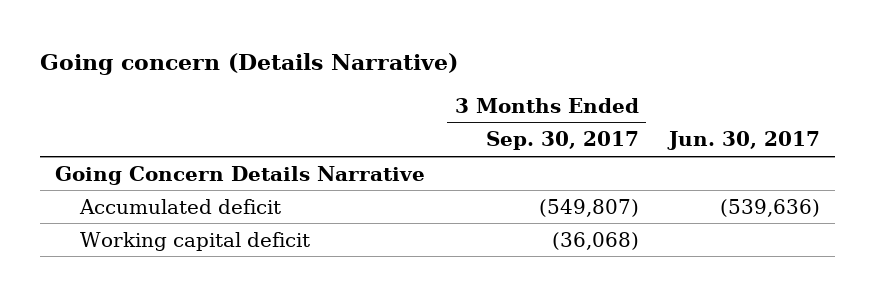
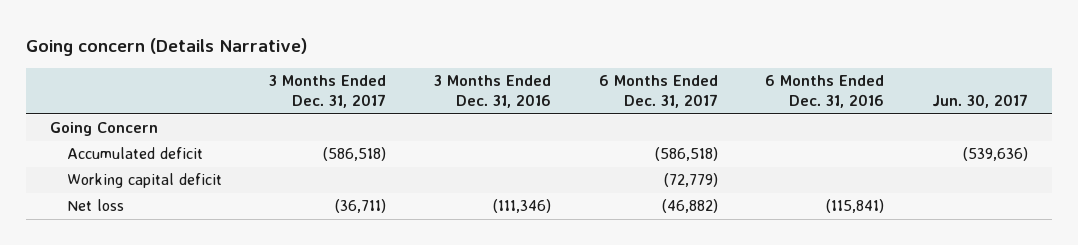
- | 3 Months Ended Sep. 30, 2017 | Jun. 30, 2017
+ | 3 Months Ended Dec. 31, 2017 | 3 Months Ended Dec. 31, 2016 | 6 Months Ended Dec. 31, 2017 | 6 Months Ended Dec. 31, 2016 | Jun. 30, 2017
- Going Concern Details Narrative
+ Going Concern
+ Net loss | (36,711) | (111,346) | (46,882) | (115,841) |

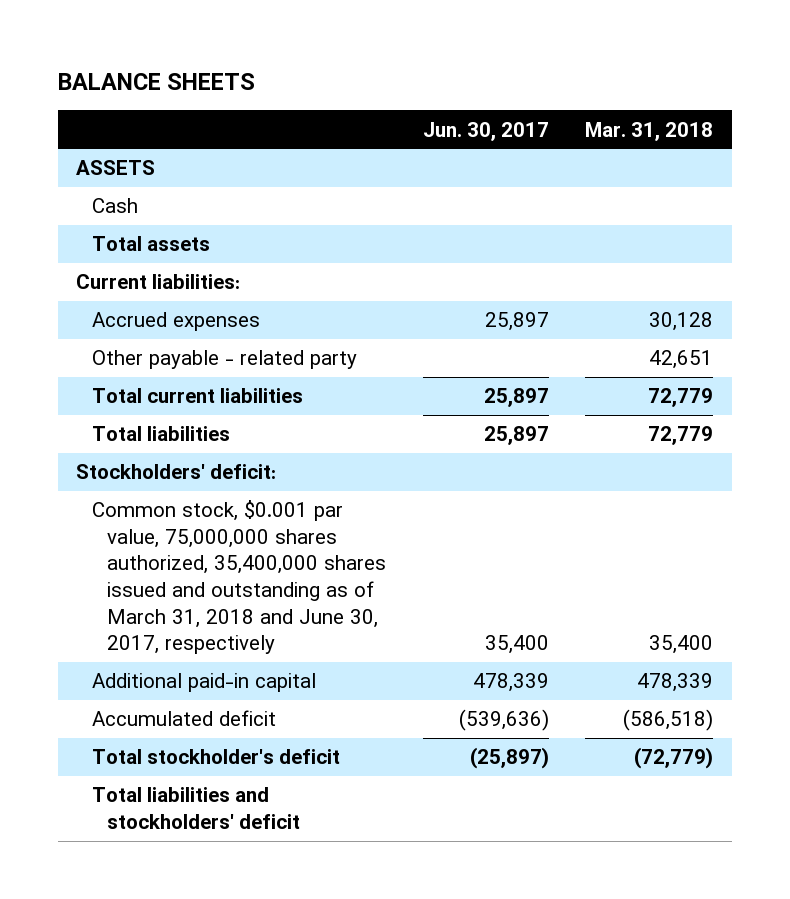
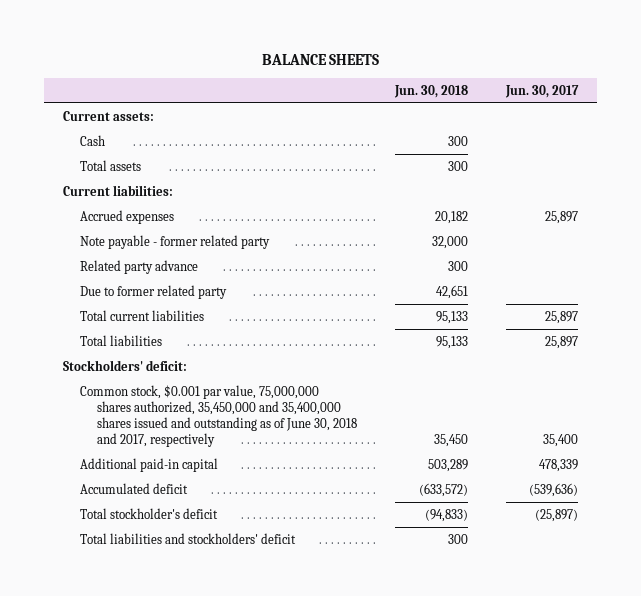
- | Jun. 30, 2017 | Mar. 31, 2018
+ | Jun. 30, 2018 | Jun. 30, 2017
- ASSETS
+ Current assets:
- Other payable - related party | | 42,651
+ Note payable - former related party | 32,000 |
+ Related party advance | 300 |
+ Due to former related party | 42,651 |
- Common stock, $0.001 par value, 75,000,000 shares authorized, 35,400,000 shares issued and outstanding as of March 31, 2018 and June 30, 2017, respectively | 35,400 | 35,400
+ Common stock, $0.001 par value, 75,000,000 shares authorized, 35,450,000 and 35,400,000 shares issued and outstanding as of June 30, 2018 and 2017, respectively | 35,450 | 35,400

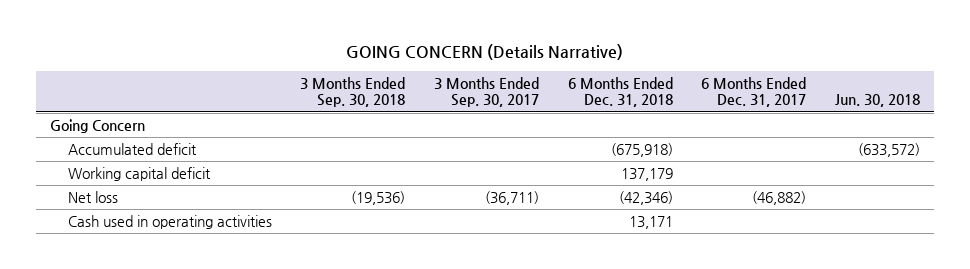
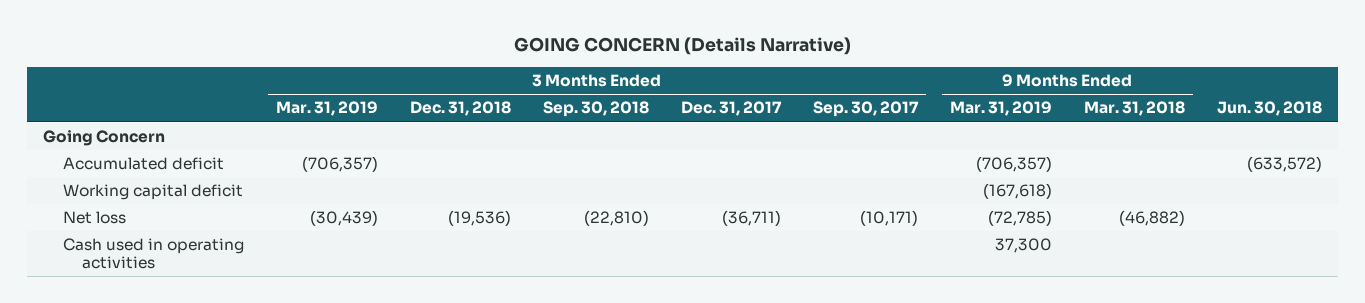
- | 3 Months Ended Sep. 30, 2018 | 3 Months Ended Sep. 30, 2017 | 6 Months Ended Dec. 31, 2018 | 6 Months Ended Dec. 31, 2017 | Jun. 30, 2018
+ | 3 Months Ended Mar. 31, 2019 | 3 Months Ended Dec. 31, 2018 | 3 Months Ended Sep. 30, 2018 | 3 Months Ended Dec. 31, 2017 | 3 Months Ended Sep. 30, 2017 | 9 Months Ended Mar. 31, 2019 | 9 Months Ended Mar. 31, 2018 | Jun. 30, 2018
- Net loss | (19,536) | (36,711) | (42,346) | (46,882) |
+ Net loss | (30,439) | (19,536) | (22,810) | (36,711) | (10,171) | (72,785) | (46,882) |

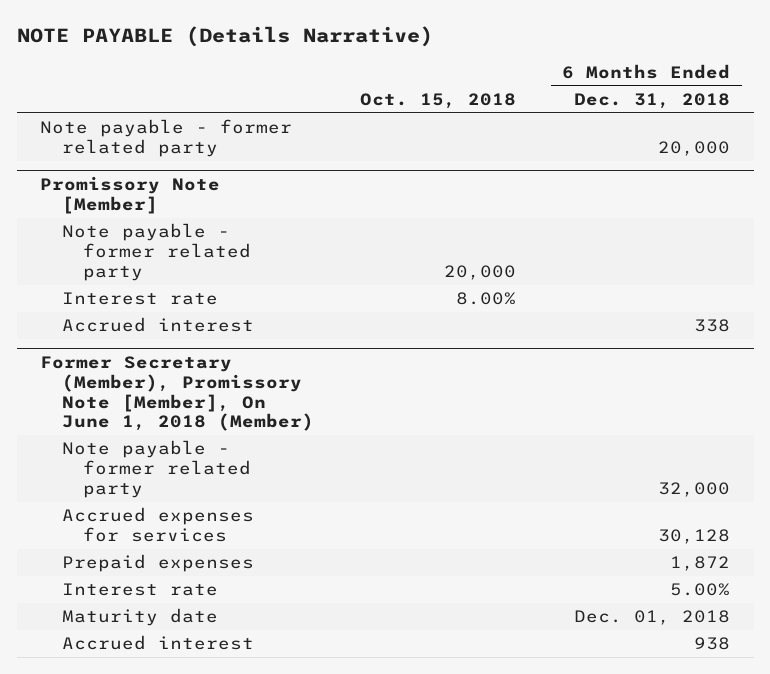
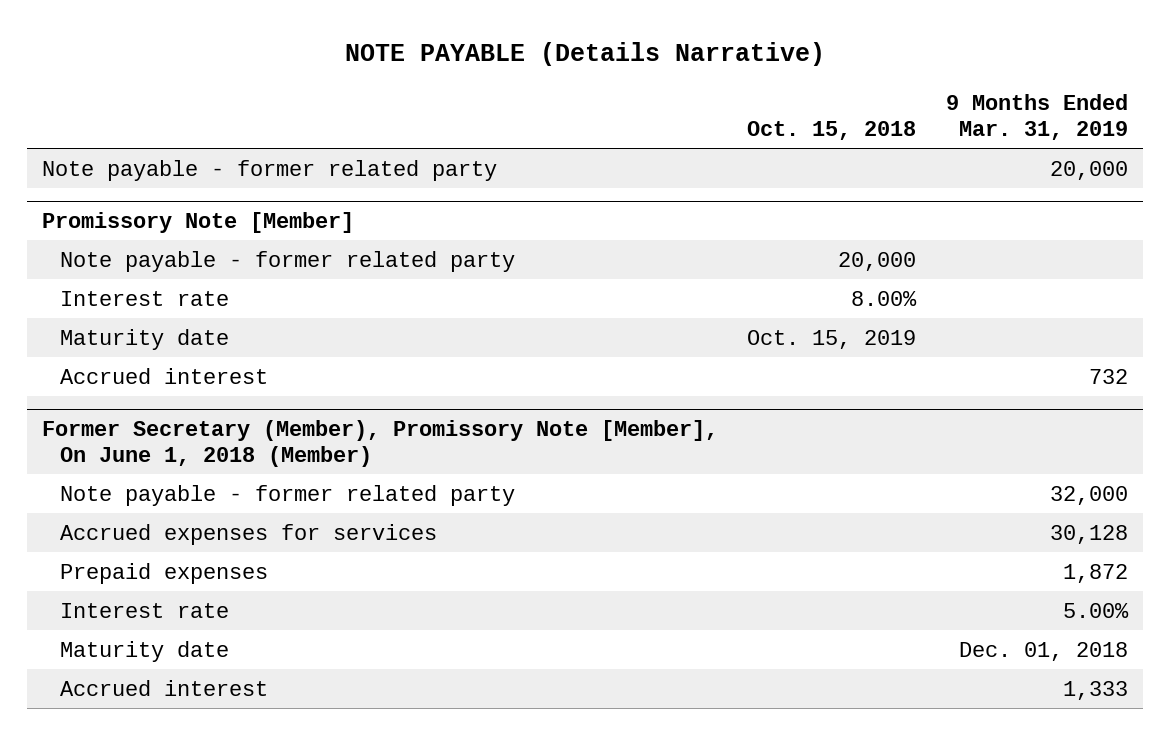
- | Oct. 15, 2018 | 6 Months Ended Dec. 31, 2018
+ | Oct. 15, 2018 | 9 Months Ended Mar. 31, 2019
@ Promissory Note [Member]
+ Maturity date | Oct. 15, 2019 |

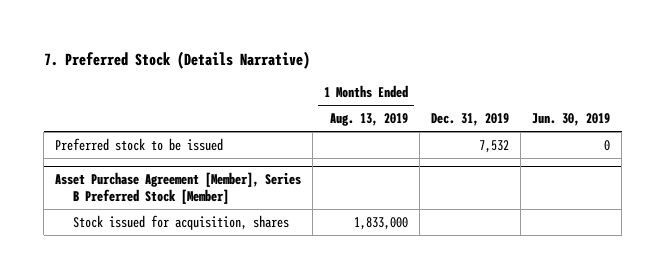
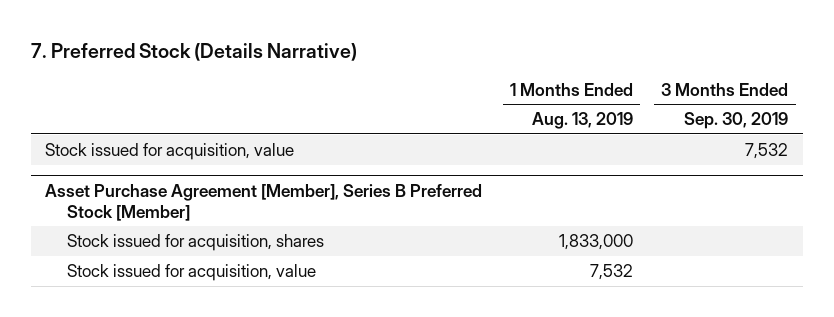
- | 1 Months Ended Aug. 13, 2019 | Dec. 31, 2019 | Jun. 30, 2019
+ | 1 Months Ended Aug. 13, 2019 | 3 Months Ended Sep. 30, 2019
- Preferred stock to be issued | | 7,532 | 0
+ Stock issued for acquisition, value | | 7,532
@ Asset Purchase Agreement [Member], Series B Preferred Stock [Member]
+ Stock issued for acquisition, value | 7,532 |

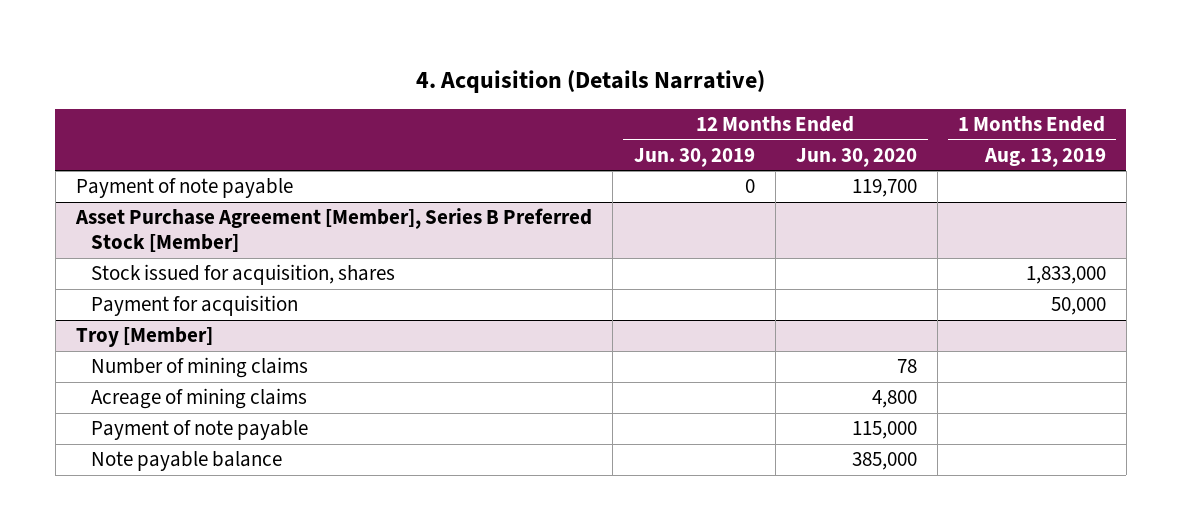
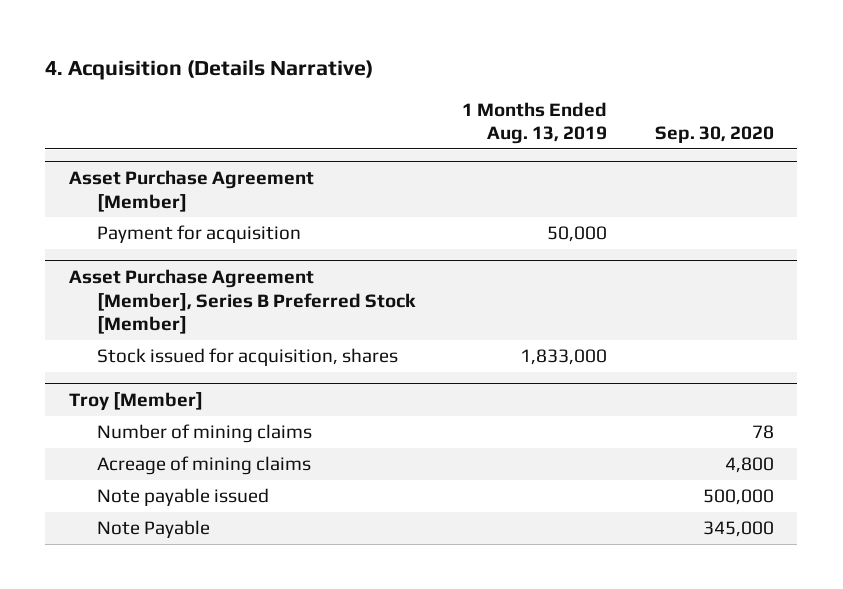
- | 12 Months Ended Jun. 30, 2019 | 12 Months Ended Jun. 30, 2020 | 1 Months Ended Aug. 13, 2019
+ | 1 Months Ended Aug. 13, 2019 | Sep. 30, 2020
- Payment of note payable | 0 | 119,700 |
+ Asset Purchase Agreement [Member]
+ Payment for acquisition | 50,000 |
@ Asset Purchase Agreement [Member], Series B Preferred Stock [Member]
- Payment for acquisition | | | 50,000
@ Troy [Member]
- Payment of note payable | | 115,000 |
- Note payable balance | | 385,000 |
+ Note payable issued | | 500,000
+ Note Payable | | 345,000

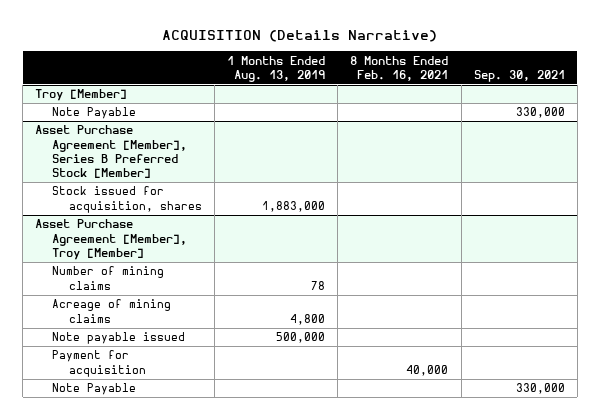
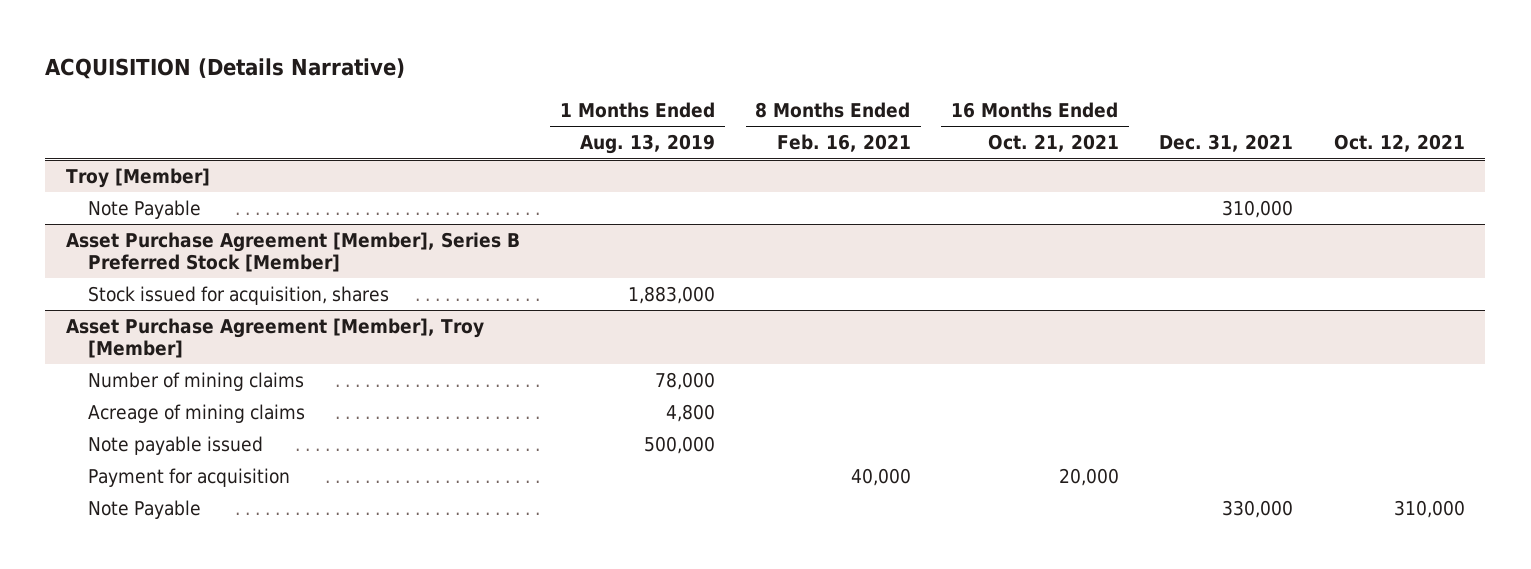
- | 1 Months Ended Aug. 13, 2019 | 8 Months Ended Feb. 16, 2021 | Sep. 30, 2021
+ | 1 Months Ended Aug. 13, 2019 | 8 Months Ended Feb. 16, 2021 | 16 Months Ended Oct. 21, 2021 | Dec. 31, 2021 | Oct. 12, 2021
@ Asset Purchase Agreement [Member], Troy [Member]
- Number of mining claims | 78 | |
+ Number of mining claims | 78,000 | | | |

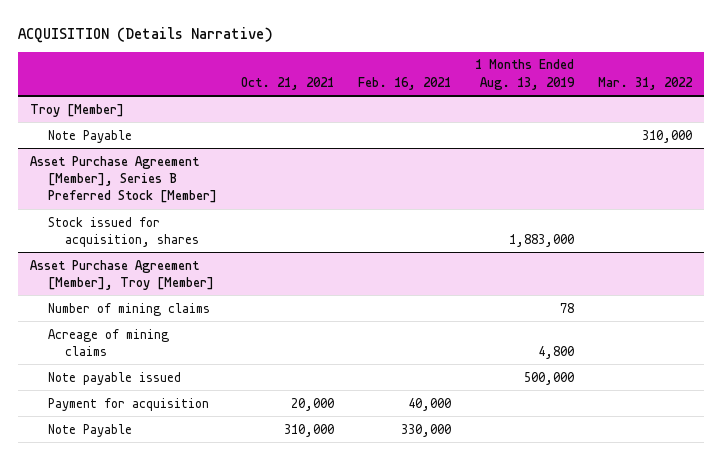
- | 1 Months Ended Aug. 13, 2019 | 8 Months Ended Feb. 16, 2021 | 16 Months Ended Oct. 21, 2021 | Dec. 31, 2021 | Oct. 12, 2021
+ | Oct. 21, 2021 | Feb. 16, 2021 | 1 Months Ended Aug. 13, 2019 | Mar. 31, 2022
@ Asset Purchase Agreement [Member], Troy [Member]
- Number of mining claims | 78,000 | | | |
+ Number of mining claims | | | 78 |

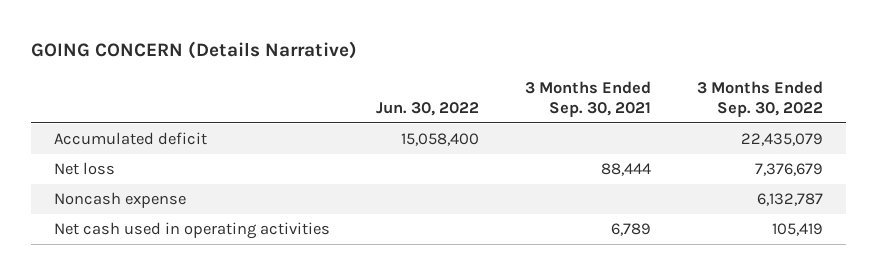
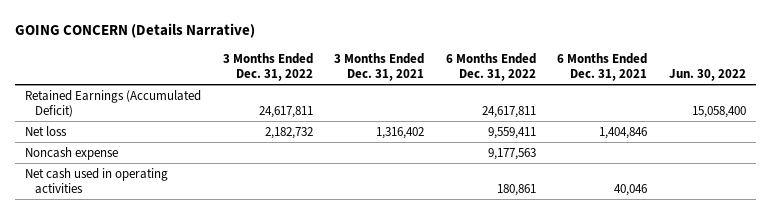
- | Jun. 30, 2022 | 3 Months Ended Sep. 30, 2021 | 3 Months Ended Sep. 30, 2022
+ | 3 Months Ended Dec. 31, 2022 | 3 Months Ended Dec. 31, 2021 | 6 Months Ended Dec. 31, 2022 | 6 Months Ended Dec. 31, 2021 | Jun. 30, 2022
- Accumulated deficit | 15,058,400 | | 22,435,079
+ Retained Earnings (Accumulated Deficit) | 24,617,811 | | 24,617,811 | | 15,058,400

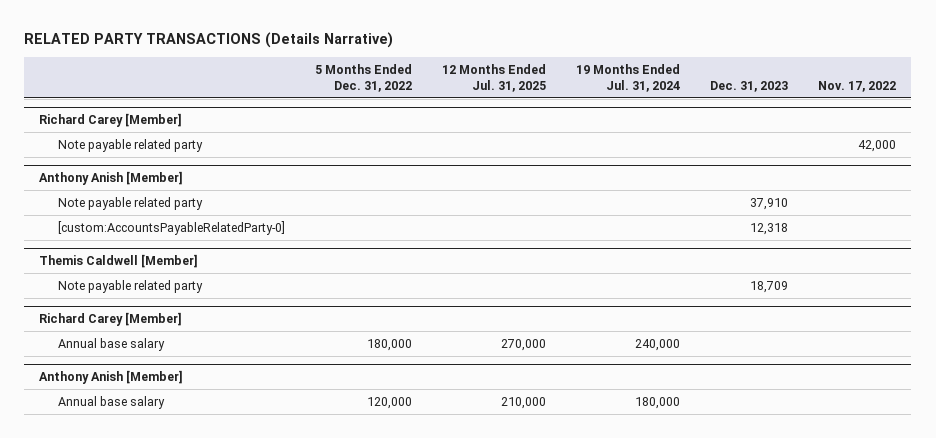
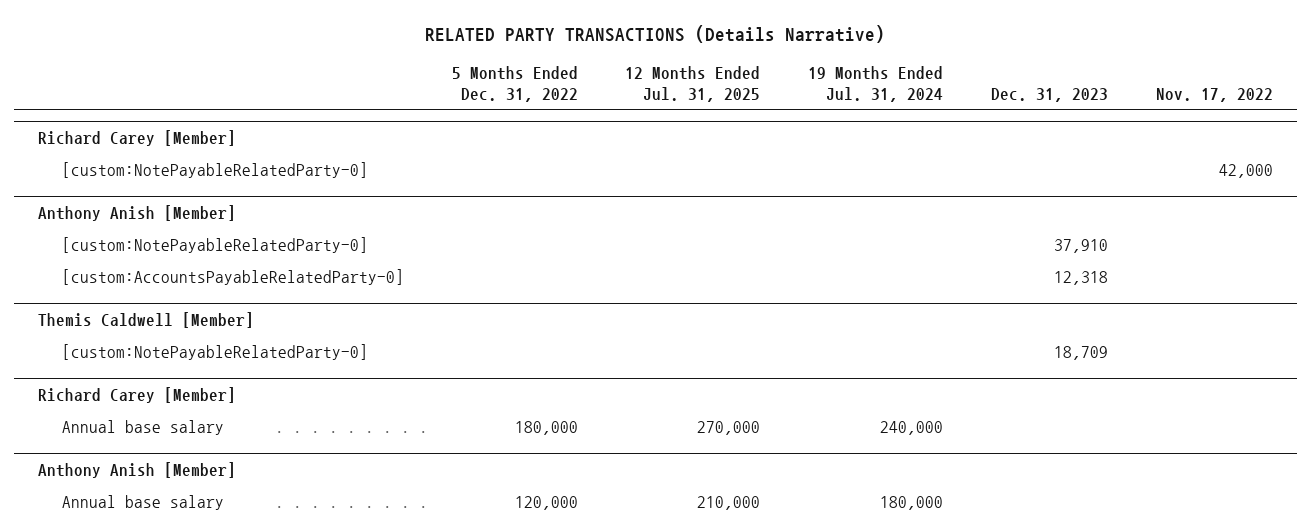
@ Richard Carey [Member]
- Note payable related party | | | | | 42,000
+ [custom:NotePayableRelatedParty-0] | | | | | 42,000
@ Anthony Anish [Member]
- Note payable related party | | | | 37,910 |
+ [custom:NotePayableRelatedParty-0] | | | | 37,910 |
@ Themis Caldwell [Member]
- Note payable related party | | | | 18,709 |
+ [custom:NotePayableRelatedParty-0] | | | | 18,709 |

